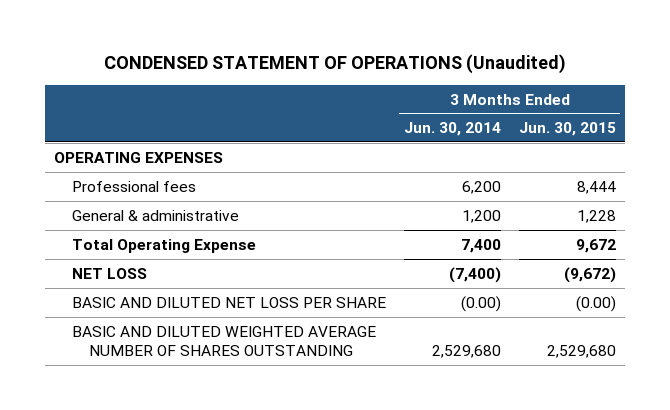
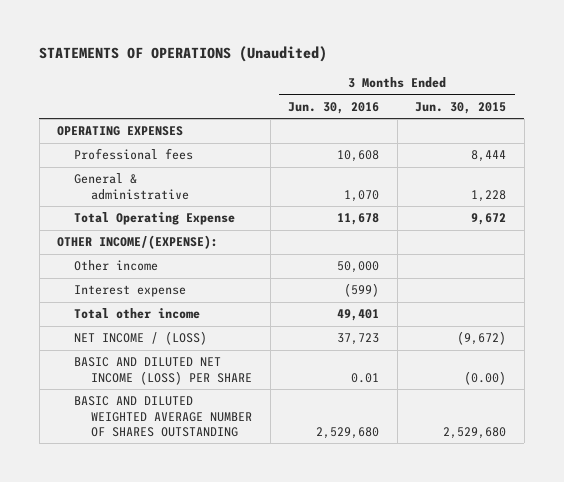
- CONDENSED STATEMENT OF OPERATIONS (Unaudited)
+ STATEMENTS OF OPERATIONS (Unaudited)
- | 3 Months Ended Jun. 30, 2014 | 3 Months Ended Jun. 30, 2015
+ | 3 Months Ended Jun. 30, 2016 | 3 Months Ended Jun. 30, 2015
- NET LOSS | (7,400) | (9,672)
- BASIC AND DILUTED NET LOSS PER SHARE | (0.00) | (0.00)
+ OTHER INCOME/(EXPENSE):
+ Other income | 50,000 |
+ Interest expense | (599) |
+ Total other income | 49,401 |
+ NET INCOME / (LOSS) | 37,723 | (9,672)
+ BASIC AND DILUTED NET INCOME (LOSS) PER SHARE | 0.01 | (0.00)

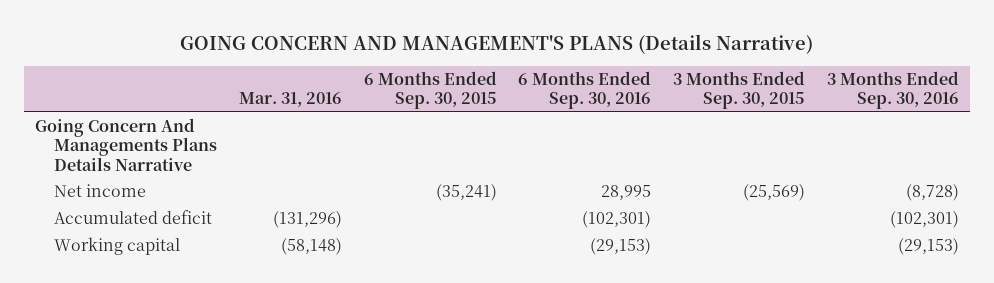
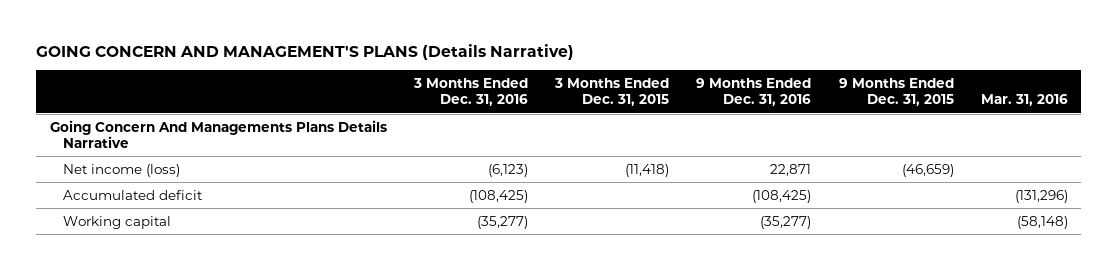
- | Mar. 31, 2016 | 6 Months Ended Sep. 30, 2015 | 6 Months Ended Sep. 30, 2016 | 3 Months Ended Sep. 30, 2015 | 3 Months Ended Sep. 30, 2016
+ | 3 Months Ended Dec. 31, 2016 | 3 Months Ended Dec. 31, 2015 | 9 Months Ended Dec. 31, 2016 | 9 Months Ended Dec. 31, 2015 | Mar. 31, 2016
- Net income | | (35,241) | 28,995 | (25,569) | (8,728)
+ Net income (loss) | (6,123) | (11,418) | 22,871 | (46,659) |

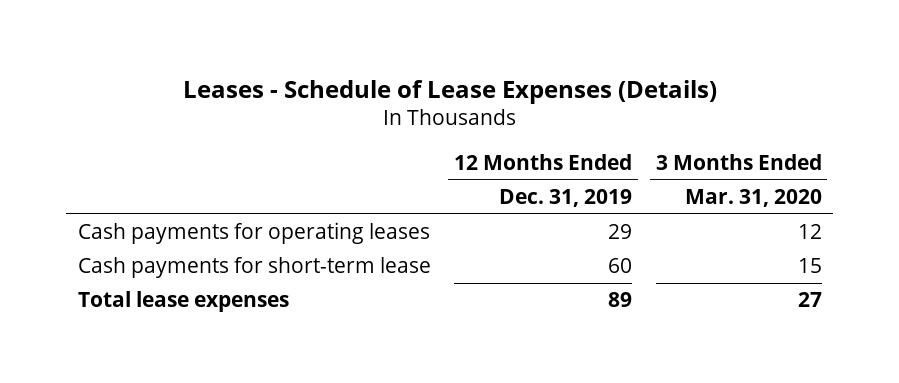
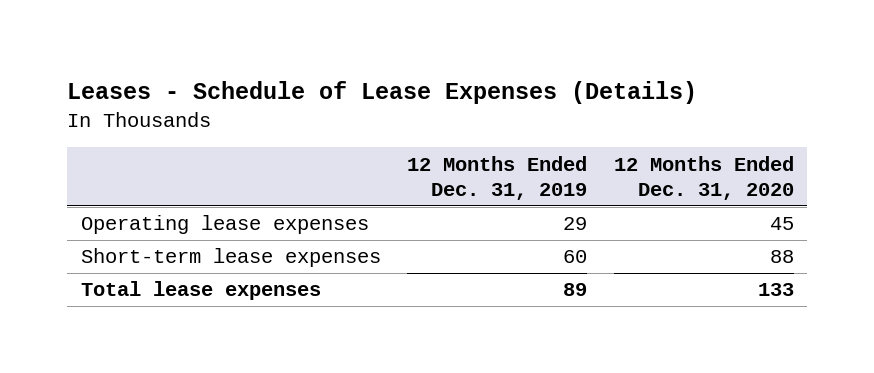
- | 12 Months Ended Dec. 31, 2019 | 3 Months Ended Mar. 31, 2020
+ | 12 Months Ended Dec. 31, 2019 | 12 Months Ended Dec. 31, 2020
- Cash payments for operating leases | 29 | 12
- Cash payments for short-term lease | 60 | 15
+ Operating lease expenses | 29 | 45
+ Short-term lease expenses | 60 | 88

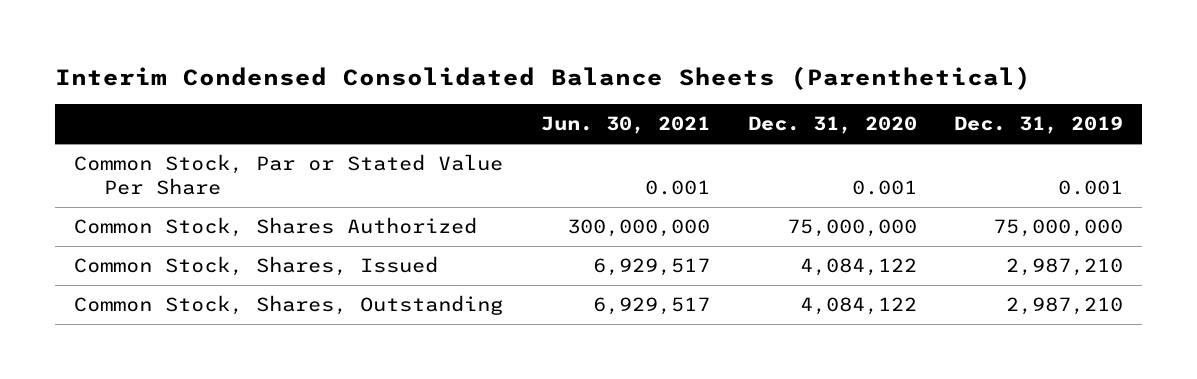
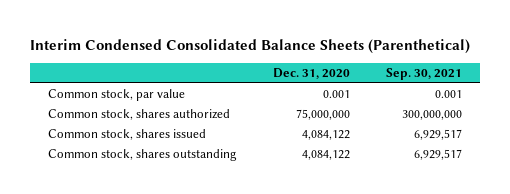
- | Jun. 30, 2021 | Dec. 31, 2020 | Dec. 31, 2019
+ | Dec. 31, 2020 | Sep. 30, 2021
- Common Stock, Par or Stated Value Per Share | 0.001 | 0.001 | 0.001
- Common Stock, Shares Authorized | 300,000,000 | 75,000,000 | 75,000,000
- Common Stock, Shares, Issued | 6,929,517 | 4,084,122 | 2,987,210
- Common Stock, Shares, Outstanding | 6,929,517 | 4,084,122 | 2,987,210
+ Common stock, par value | 0.001 | 0.001
+ Common stock, shares authorized | 75,000,000 | 300,000,000
+ Common stock, shares issued | 4,084,122 | 6,929,517
+ Common stock, shares outstanding | 4,084,122 | 6,929,517

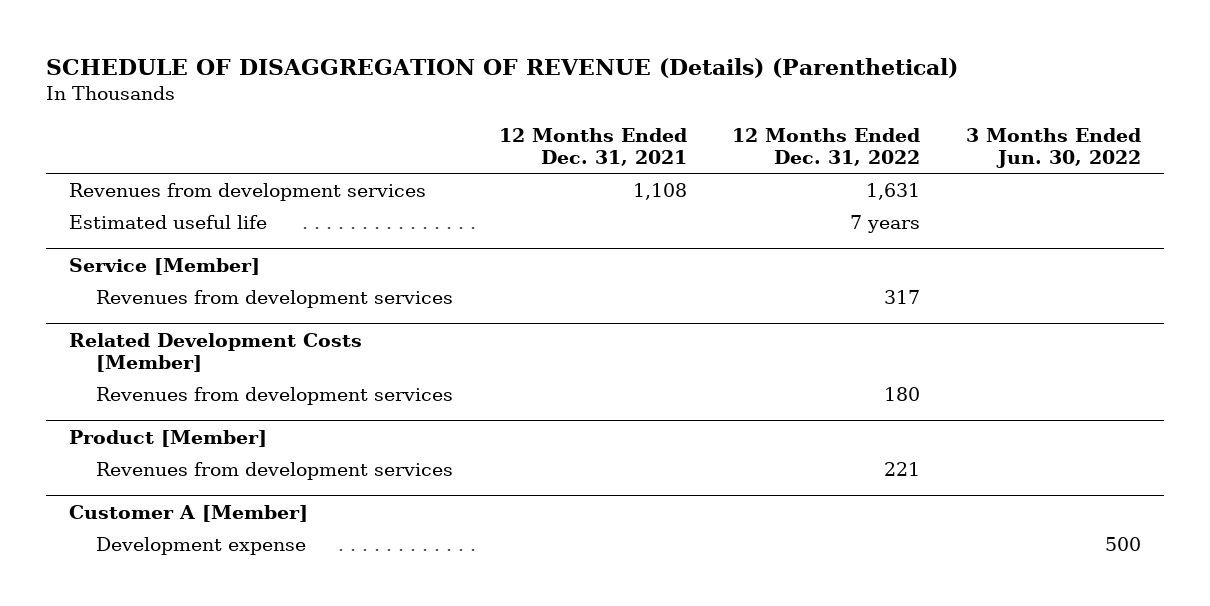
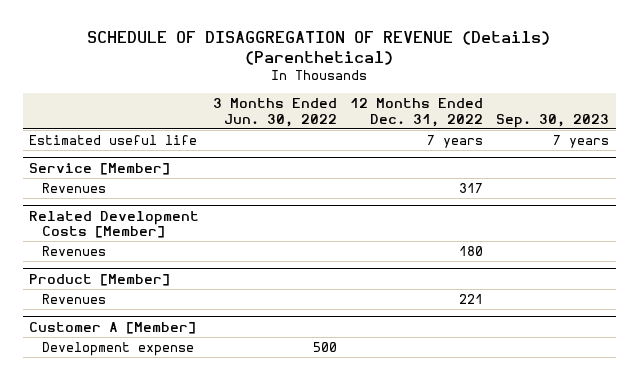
- | 12 Months Ended Dec. 31, 2021 | 12 Months Ended Dec. 31, 2022 | 3 Months Ended Jun. 30, 2022
+ | 3 Months Ended Jun. 30, 2022 | 12 Months Ended Dec. 31, 2022 | Sep. 30, 2023
- Revenues from development services | 1,108 | 1,631 |
@ Service [Member]
- Revenues from development services | | 317 |
+ Revenues | | 317 |
@ Related Development Costs [Member]
- Revenues from development services | | 180 |
+ Revenues | | 180 |
@ Product [Member]
- Revenues from development services | | 221 |
+ Revenues | | 221 |

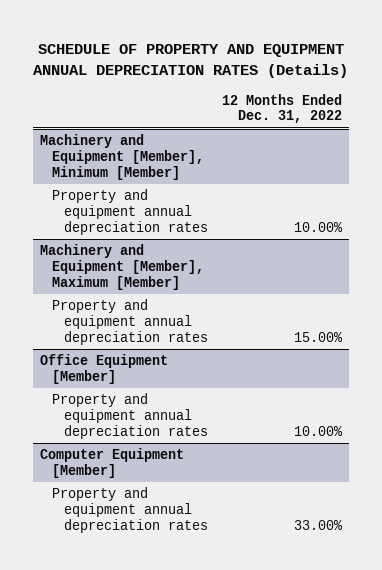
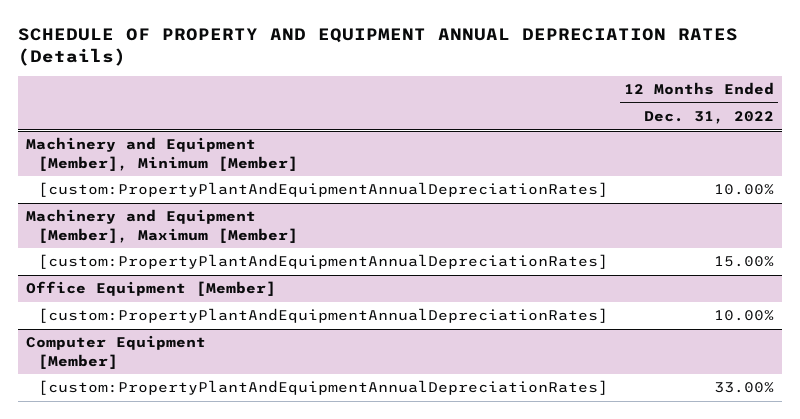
@ Machinery and Equipment [Member], Minimum [Member]
- Property and equipment annual depreciation rates | 10.00%
+ [custom:PropertyPlantAndEquipmentAnnualDepreciationRates] | 10.00%
@ Machinery and Equipment [Member], Maximum [Member]
- Property and equipment annual depreciation rates | 15.00%
+ [custom:PropertyPlantAndEquipmentAnnualDepreciationRates] | 15.00%
@ Office Equipment [Member]
- Property and equipment annual depreciation rates | 10.00%
+ [custom:PropertyPlantAndEquipmentAnnualDepreciationRates] | 10.00%
@ Computer Equipment [Member]
- Property and equipment annual depreciation rates | 33.00%
+ [custom:PropertyPlantAndEquipmentAnnualDepreciationRates] | 33.00%

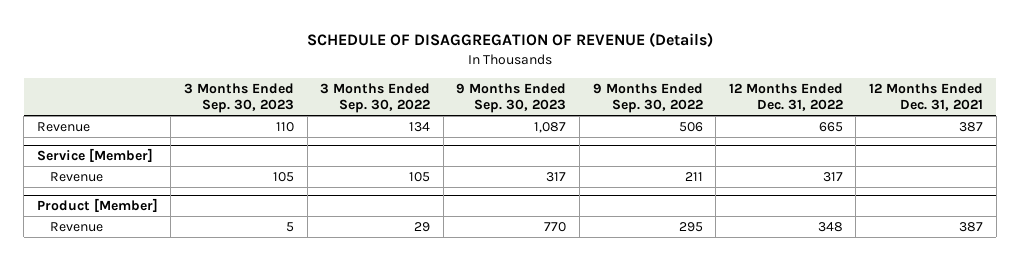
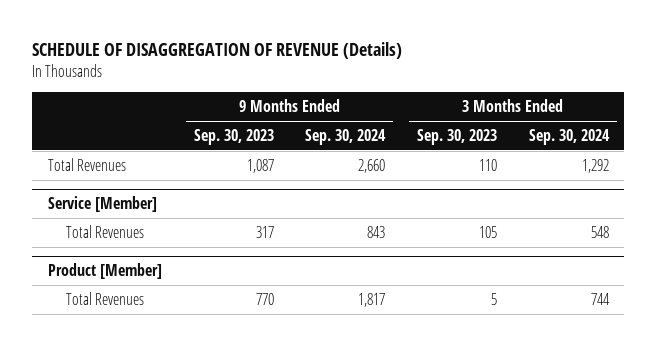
- | 3 Months Ended Sep. 30, 2023 | 3 Months Ended Sep. 30, 2022 | 9 Months Ended Sep. 30, 2023 | 9 Months Ended Sep. 30, 2022 | 12 Months Ended Dec. 31, 2022 | 12 Months Ended Dec. 31, 2021
+ | 9 Months Ended Sep. 30, 2023 | 9 Months Ended Sep. 30, 2024 | 3 Months Ended Sep. 30, 2023 | 3 Months Ended Sep. 30, 2024
- Revenue | 110 | 134 | 1,087 | 506 | 665 | 387
+ Total Revenues | 1,087 | 2,660 | 110 | 1,292
@ Service [Member]
- Revenue | 105 | 105 | 317 | 211 | 317 |
+ Total Revenues | 317 | 843 | 105 | 548
@ Product [Member]
- Revenue | 5 | 29 | 770 | 295 | 348 | 387
+ Total Revenues | 770 | 1,817 | 5 | 744

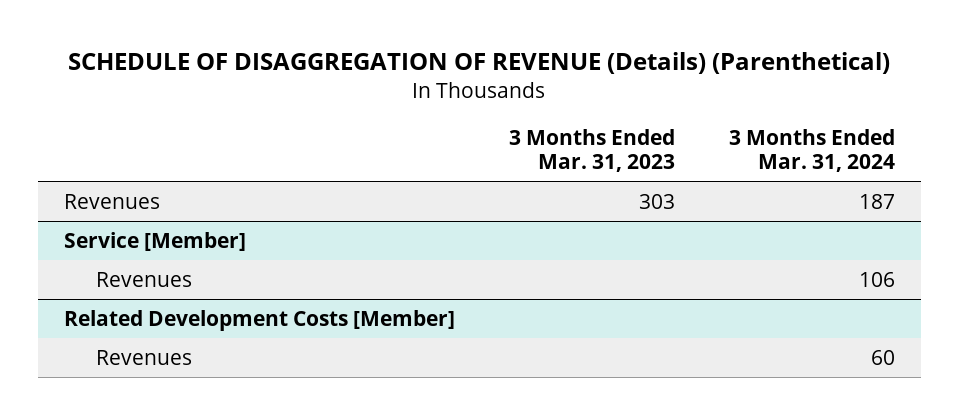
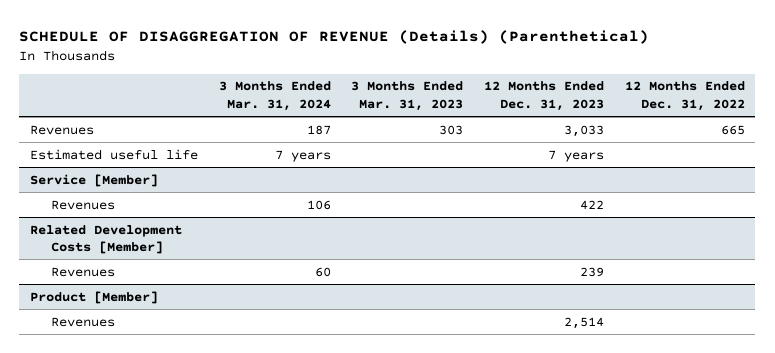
- | 3 Months Ended Mar. 31, 2023 | 3 Months Ended Mar. 31, 2024
+ | 3 Months Ended Mar. 31, 2024 | 3 Months Ended Mar. 31, 2023 | 12 Months Ended Dec. 31, 2023 | 12 Months Ended Dec. 31, 2022
+ Estimated useful life | 7 years | | 7 years |
+ Product [Member]
+ Revenues | | | 2,514 |

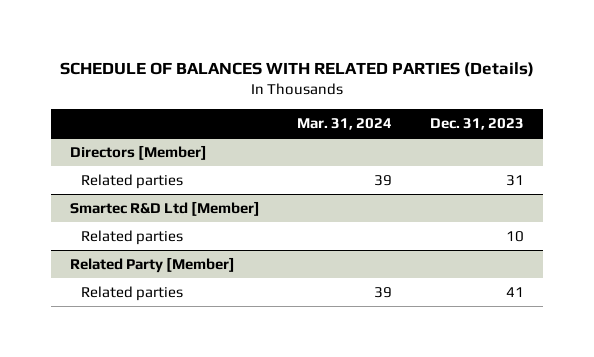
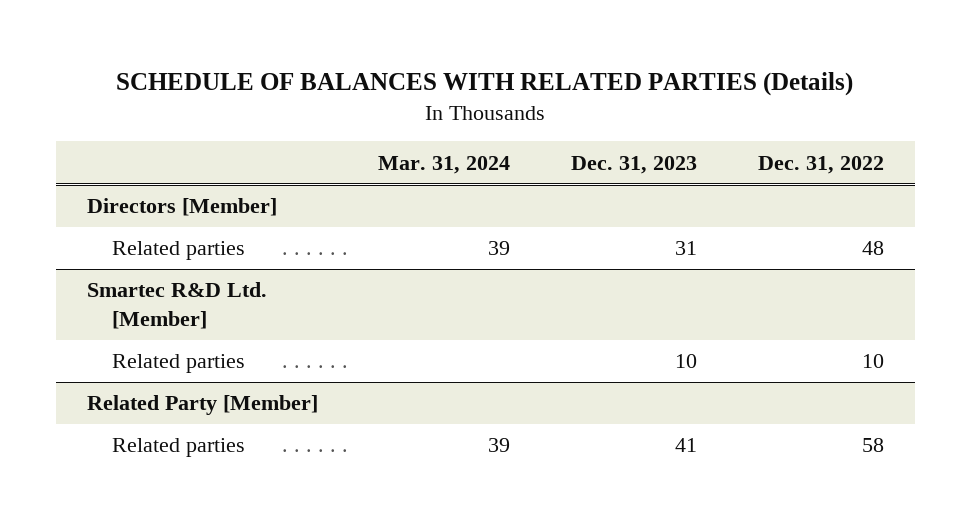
- | Mar. 31, 2024 | Dec. 31, 2023
+ | Mar. 31, 2024 | Dec. 31, 2023 | Dec. 31, 2022
- Smartec R&D Ltd [Member]
+ Smartec R&D Ltd. [Member]

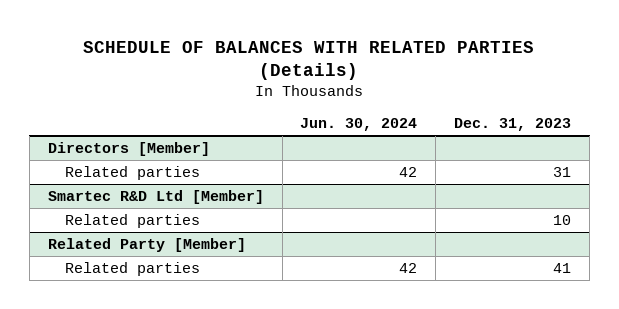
- | Mar. 31, 2024 | Dec. 31, 2023 | Dec. 31, 2022
+ | Jun. 30, 2024 | Dec. 31, 2023
- Smartec R&D Ltd. [Member]
+ Smartec R&D Ltd [Member]

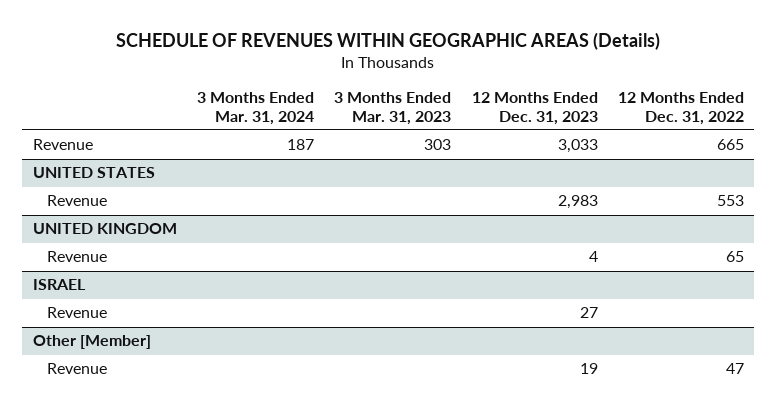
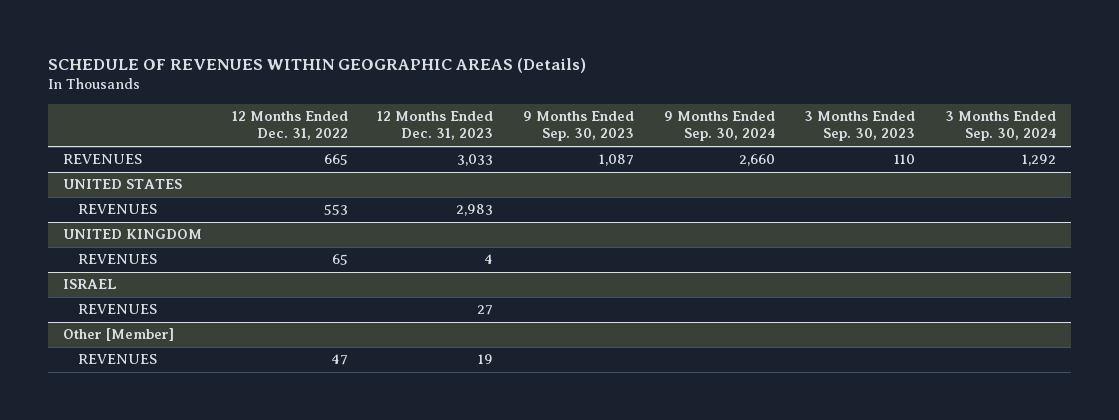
- | 3 Months Ended Mar. 31, 2024 | 3 Months Ended Mar. 31, 2023 | 12 Months Ended Dec. 31, 2023 | 12 Months Ended Dec. 31, 2022
+ | 12 Months Ended Dec. 31, 2022 | 12 Months Ended Dec. 31, 2023 | 9 Months Ended Sep. 30, 2023 | 9 Months Ended Sep. 30, 2024 | 3 Months Ended Sep. 30, 2023 | 3 Months Ended Sep. 30, 2024
- Revenue | 187 | 303 | 3,033 | 665
+ REVENUES | 665 | 3,033 | 1,087 | 2,660 | 110 | 1,292
@ UNITED STATES
- Revenue | | | 2,983 | 553
+ REVENUES | 553 | 2,983 | | | |
@ UNITED KINGDOM
- Revenue | | | 4 | 65
+ REVENUES | 65 | 4 | | | |
@ ISRAEL
- Revenue | | | 27 |
+ REVENUES | | 27 | | | |
@ Other [Member]
- Revenue | | | 19 | 47
+ REVENUES | 47 | 19 | | | |

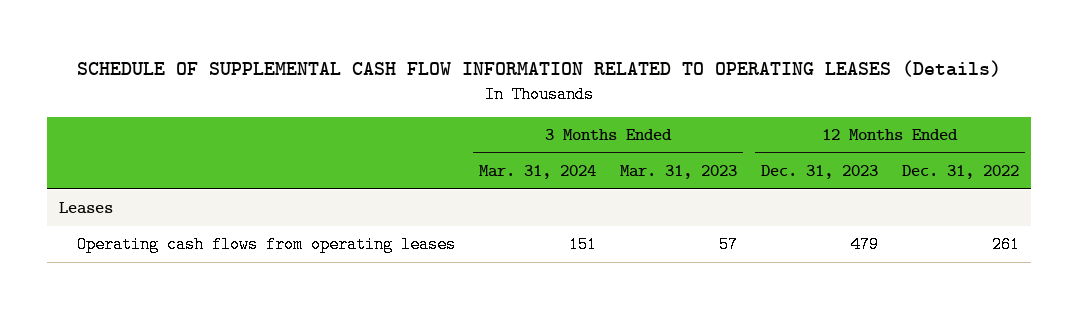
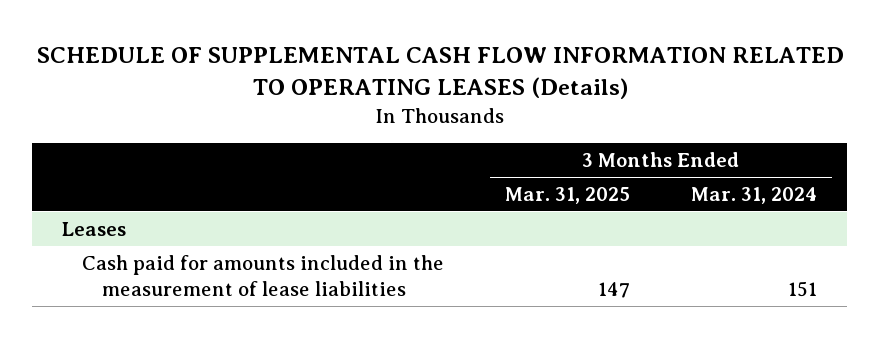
- | 3 Months Ended Mar. 31, 2024 | 3 Months Ended Mar. 31, 2023 | 12 Months Ended Dec. 31, 2023 | 12 Months Ended Dec. 31, 2022
+ | 3 Months Ended Mar. 31, 2025 | 3 Months Ended Mar. 31, 2024
- Operating cash flows from operating leases | 151 | 57 | 479 | 261
+ Cash paid for amounts included in the measurement of lease liabilities | 147 | 151

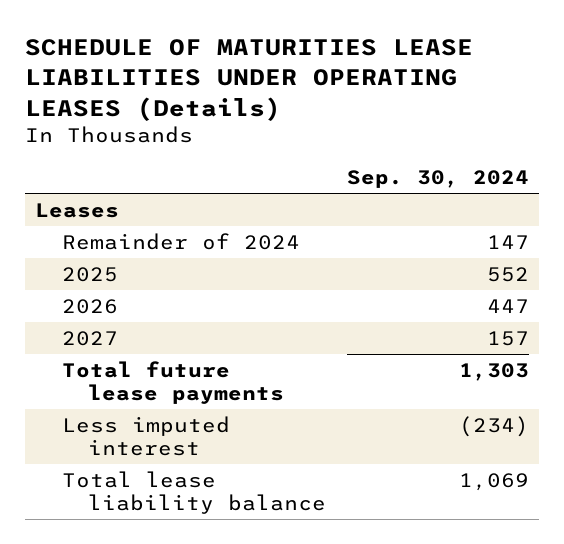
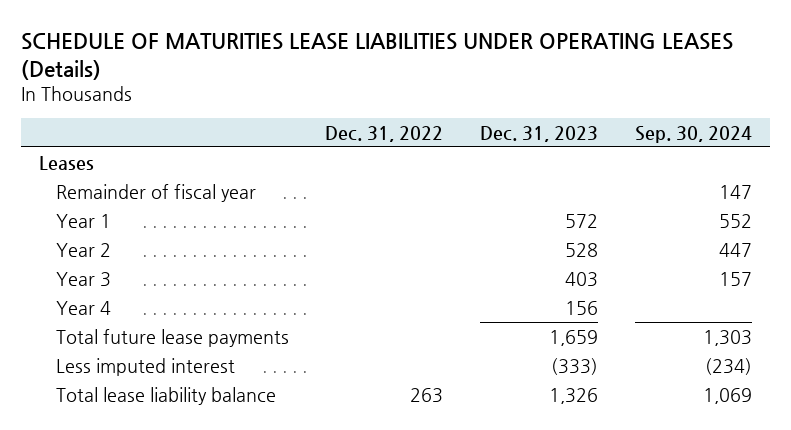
- | Sep. 30, 2024
+ | Dec. 31, 2022 | Dec. 31, 2023 | Sep. 30, 2024
- Remainder of 2024 | 147
- 2025 | 552
- 2026 | 447
- 2027 | 157
+ Remainder of fiscal year | | | 147
+ Year 1 | | 572 | 552
+ Year 2 | | 528 | 447
+ Year 3 | | 403 | 157
+ Year 4 | | 156 |

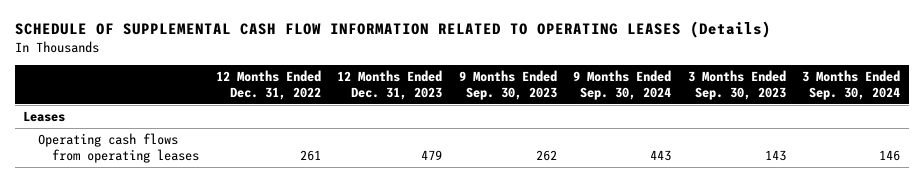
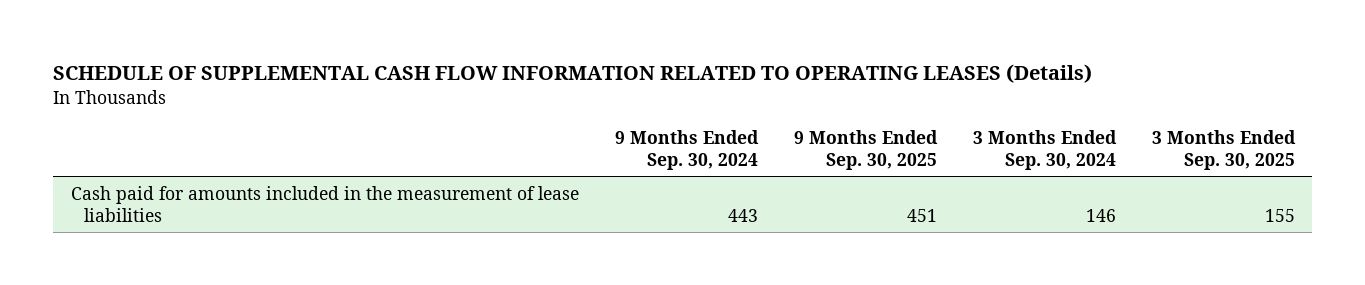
- | 12 Months Ended Dec. 31, 2022 | 12 Months Ended Dec. 31, 2023 | 9 Months Ended Sep. 30, 2023 | 9 Months Ended Sep. 30, 2024 | 3 Months Ended Sep. 30, 2023 | 3 Months Ended Sep. 30, 2024
+ | 9 Months Ended Sep. 30, 2024 | 9 Months Ended Sep. 30, 2025 | 3 Months Ended Sep. 30, 2024 | 3 Months Ended Sep. 30, 2025
- Leases
- Operating cash flows from operating leases | 261 | 479 | 262 | 443 | 143 | 146
+ Cash paid for amounts included in the measurement of lease liabilities | 443 | 451 | 146 | 155

